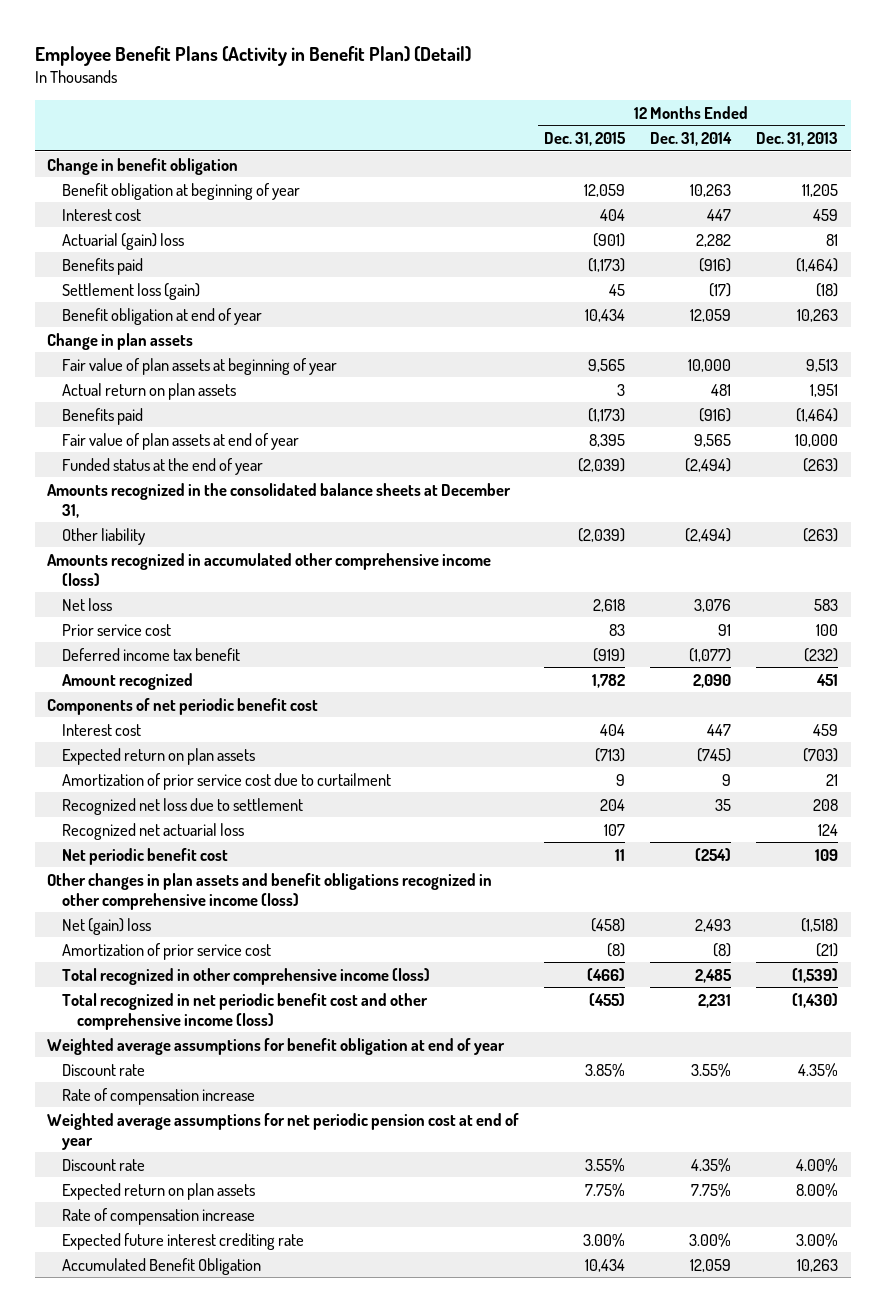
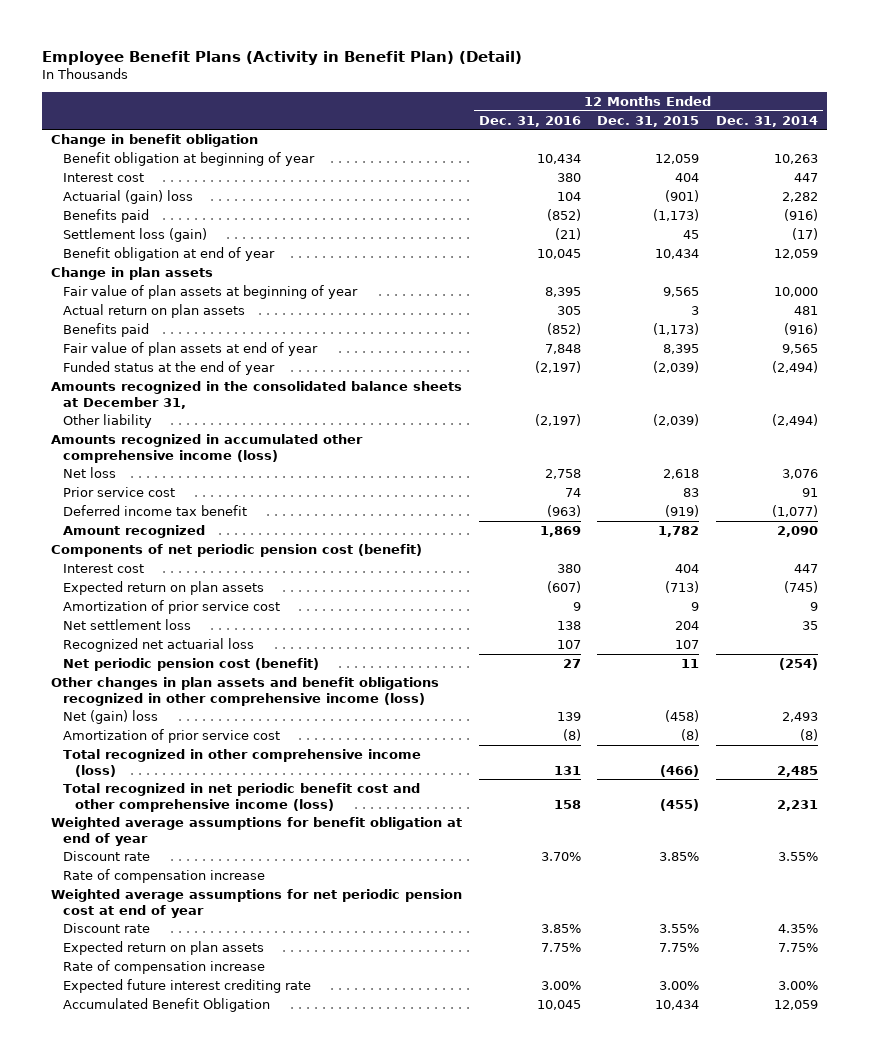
- | 12 Months Ended Dec. 31, 2015 | 12 Months Ended Dec. 31, 2014 | 12 Months Ended Dec. 31, 2013
+ | 12 Months Ended Dec. 31, 2016 | 12 Months Ended Dec. 31, 2015 | 12 Months Ended Dec. 31, 2014
- Components of net periodic benefit cost
+ Components of net periodic pension cost (benefit)
- Amortization of prior service cost due to curtailment | 9 | 9 | 21
- Recognized net loss due to settlement | 204 | 35 | 208
+ Amortization of prior service cost | 9 | 9 | 9
+ Net settlement loss | 138 | 204 | 35
- Net periodic benefit cost | 11 | (254) | 109
+ Net periodic pension cost (benefit) | 27 | 11 | (254)

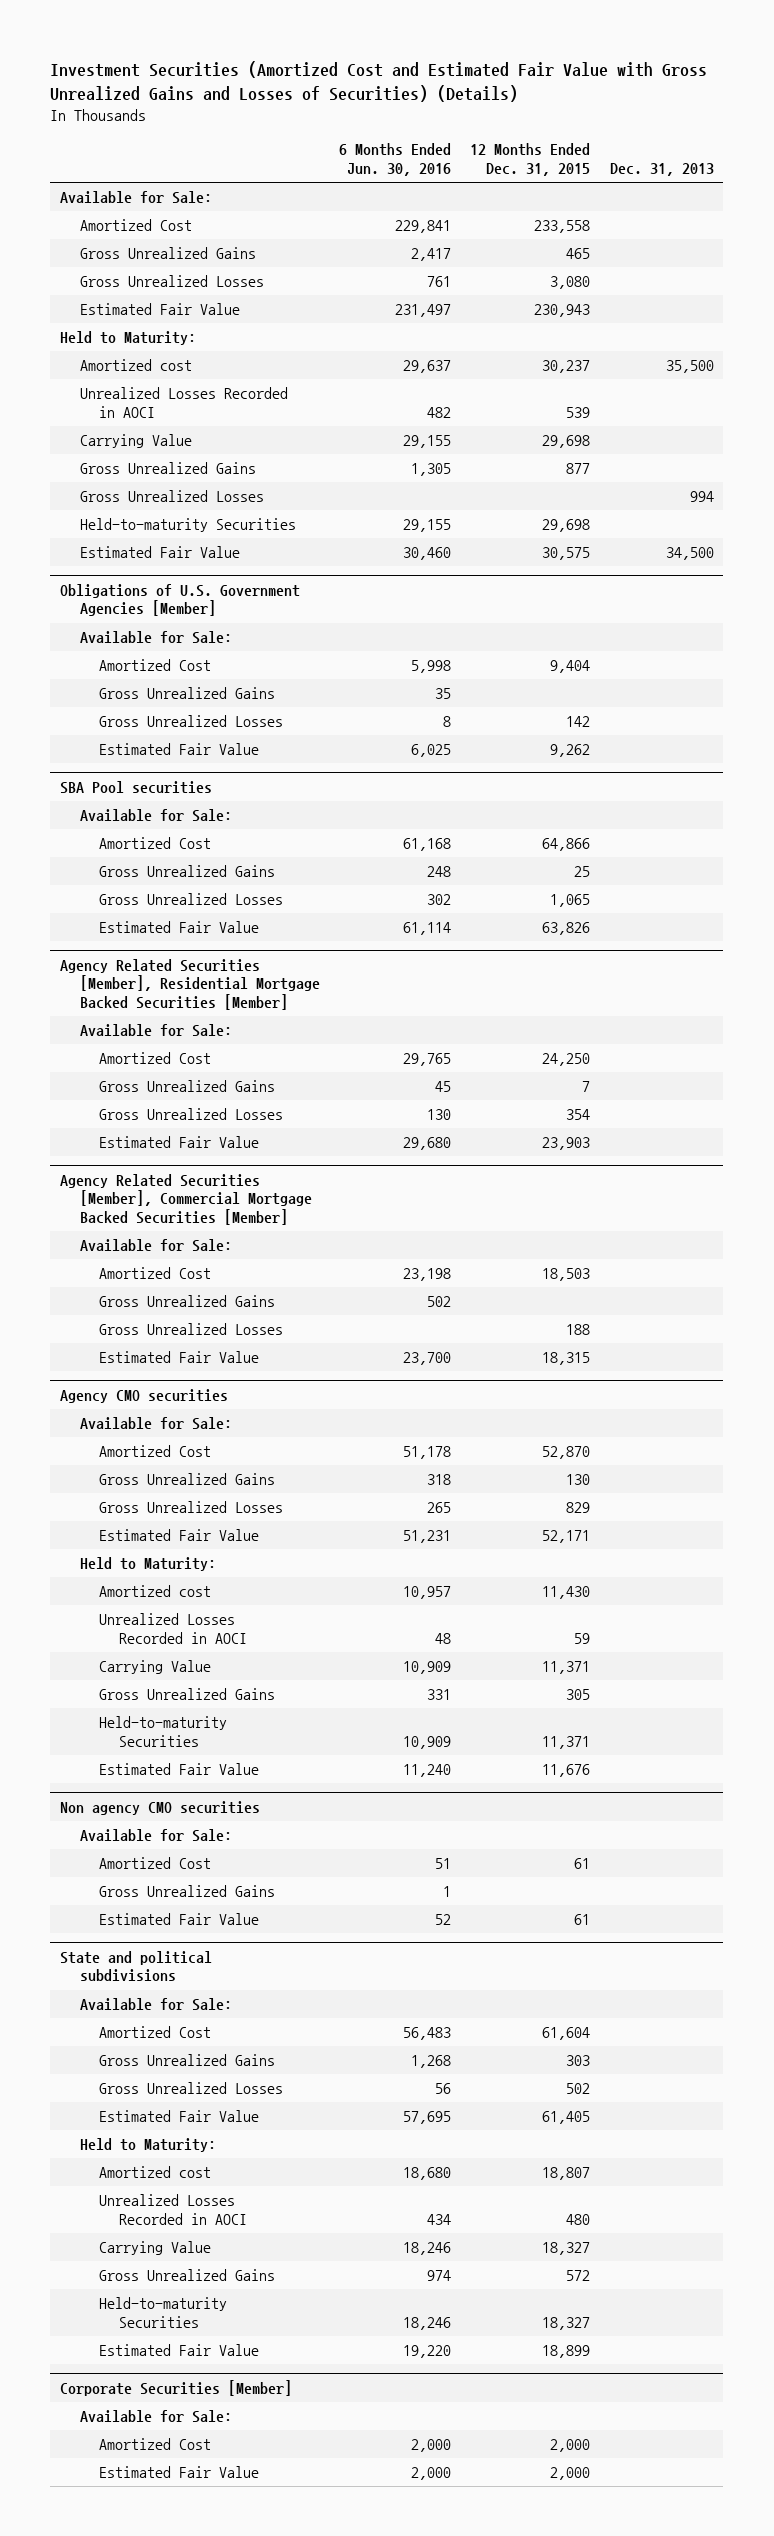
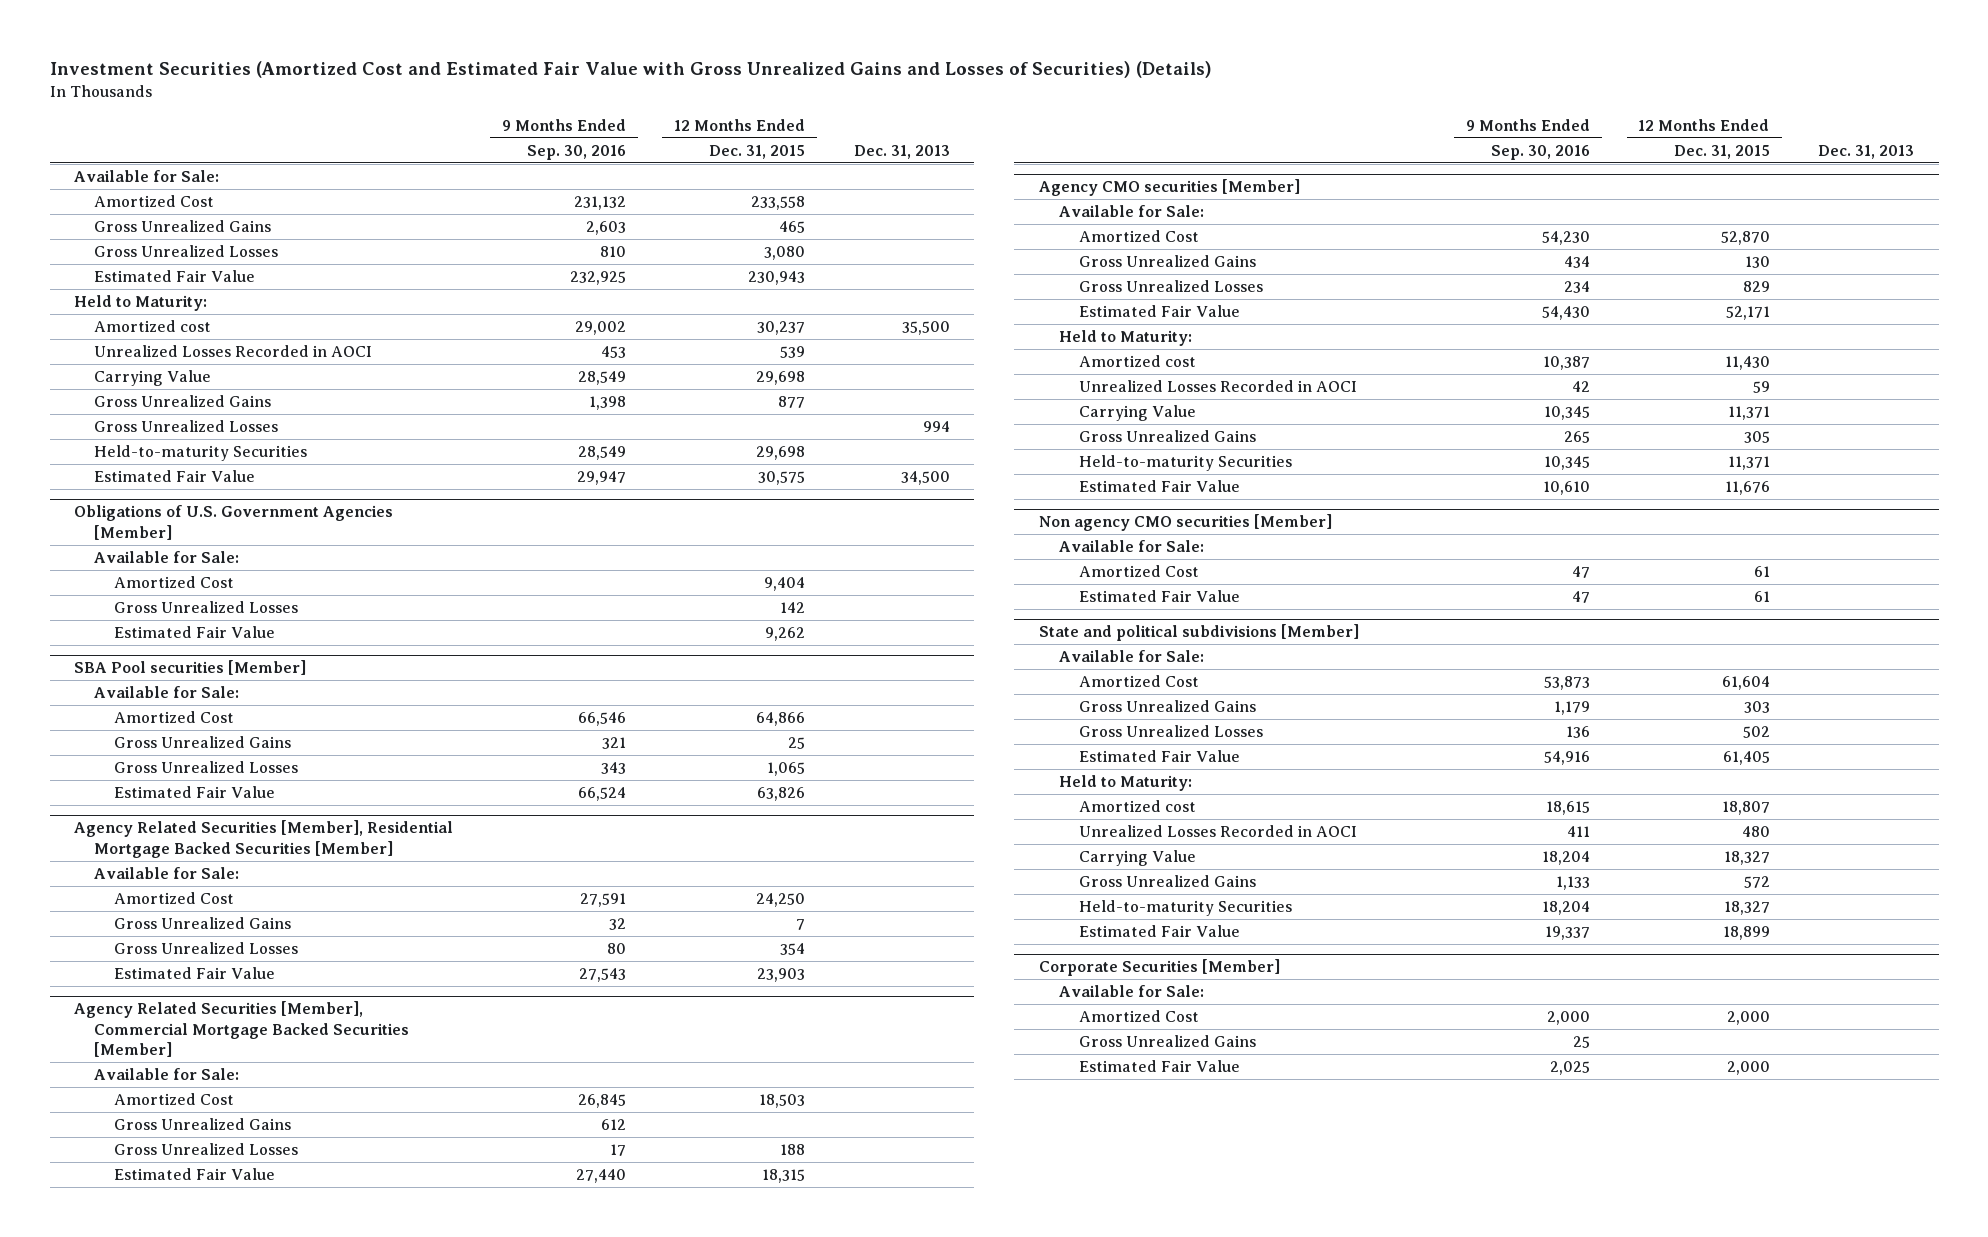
- | 6 Months Ended Jun. 30, 2016 | 12 Months Ended Dec. 31, 2015 | Dec. 31, 2013
+ | 9 Months Ended Sep. 30, 2016 | 12 Months Ended Dec. 31, 2015 | Dec. 31, 2013
@ Obligations of U.S. Government Agencies [Member]
- Gross Unrealized Gains | 35 | |
- SBA Pool securities
+ SBA Pool securities [Member]
- Agency CMO securities
+ Agency CMO securities [Member]
- Non agency CMO securities
+ Non agency CMO securities [Member]
- Gross Unrealized Gains | 1 | |
- State and political subdivisions
+ State and political subdivisions [Member]
@ Corporate Securities [Member]
+ Gross Unrealized Gains | 25 | |

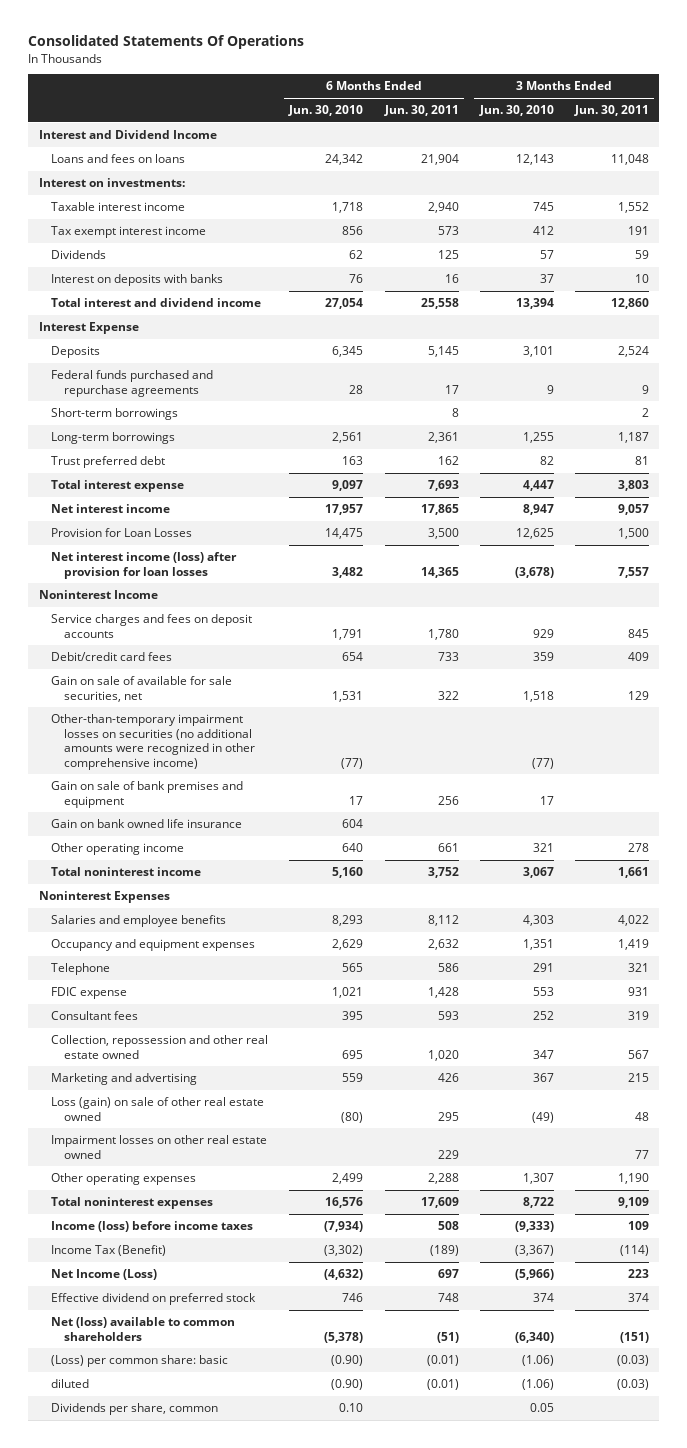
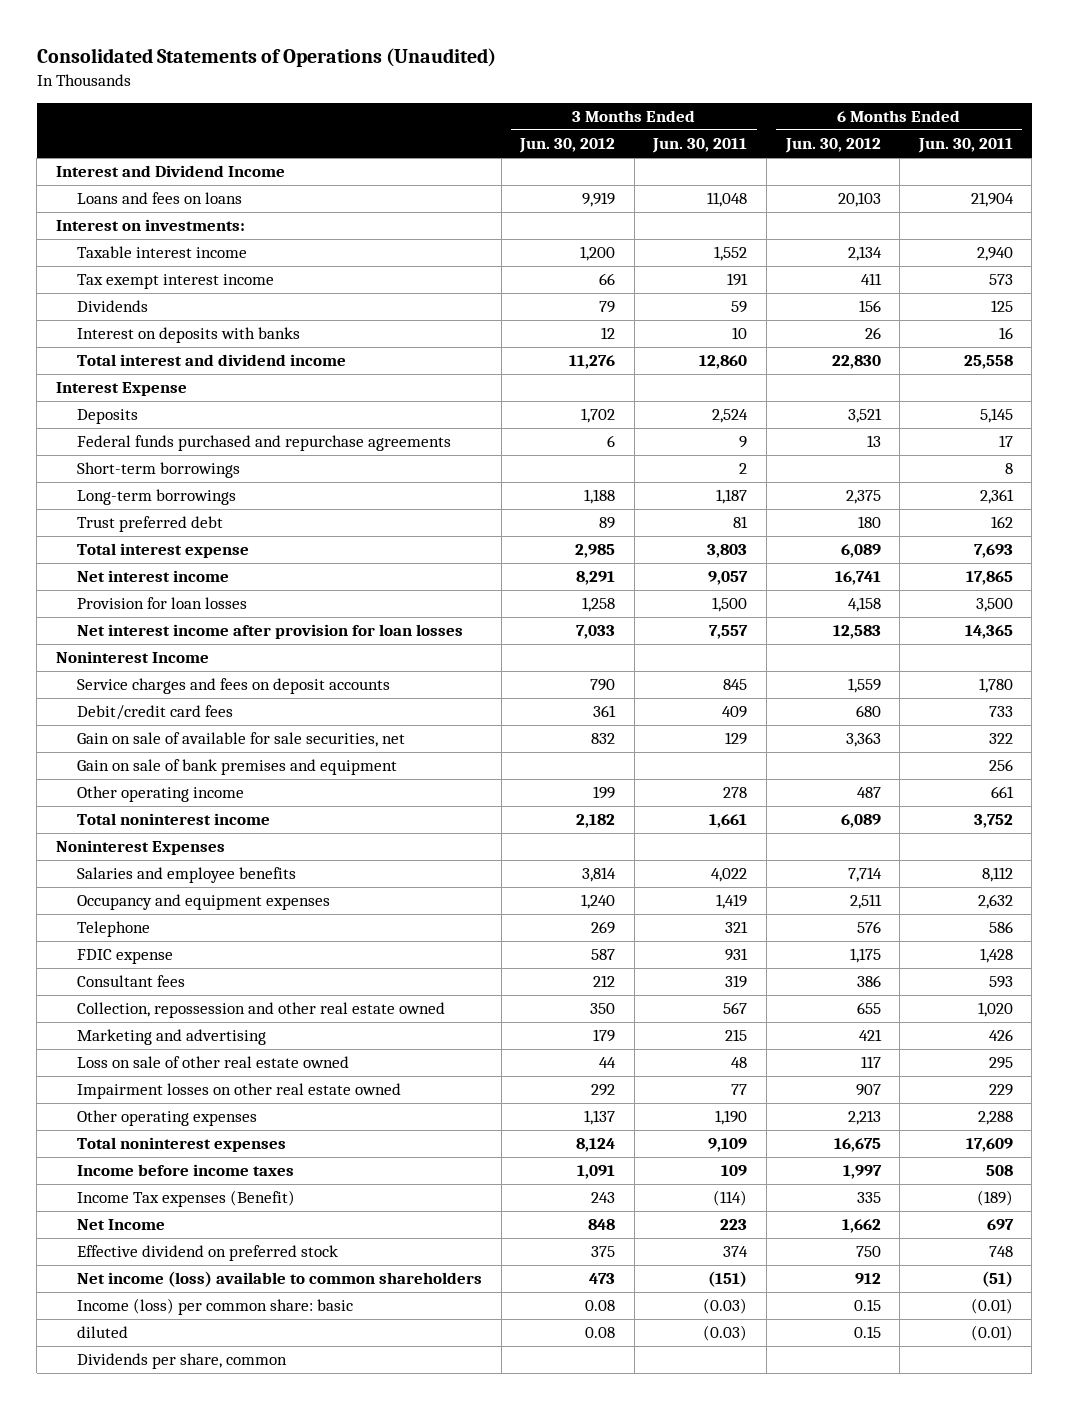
- Consolidated Statements Of Operations
+ Consolidated Statements of Operations (Unaudited)
- | 6 Months Ended Jun. 30, 2010 | 6 Months Ended Jun. 30, 2011 | 3 Months Ended Jun. 30, 2010 | 3 Months Ended Jun. 30, 2011
+ | 3 Months Ended Jun. 30, 2012 | 3 Months Ended Jun. 30, 2011 | 6 Months Ended Jun. 30, 2012 | 6 Months Ended Jun. 30, 2011
- Provision for Loan Losses | 14,475 | 3,500 | 12,625 | 1,500
- Net interest income (loss) after provision for loan losses | 3,482 | 14,365 | (3,678) | 7,557
+ Provision for loan losses | 1,258 | 1,500 | 4,158 | 3,500
+ Net interest income after provision for loan losses | 7,033 | 7,557 | 12,583 | 14,365
- Other-than-temporary impairment losses on securities (no additional amounts were recognized in other comprehensive income) | (77) | | (77) |
- Gain on bank owned life insurance | 604 | | |
- Loss (gain) on sale of other real estate owned | (80) | 295 | (49) | 48
+ Loss on sale of other real estate owned | 44 | 48 | 117 | 295
- Income (loss) before income taxes | (7,934) | 508 | (9,333) | 109
- Income Tax (Benefit) | (3,302) | (189) | (3,367) | (114)
- Net Income (Loss) | (4,632) | 697 | (5,966) | 223
+ Income before income taxes | 1,091 | 109 | 1,997 | 508
+ Income Tax expenses (Benefit) | 243 | (114) | 335 | (189)
+ Net Income | 848 | 223 | 1,662 | 697
- Net (loss) available to common shareholders | (5,378) | (51) | (6,340) | (151)
- (Loss) per common share: basic | (0.90) | (0.01) | (1.06) | (0.03)
+ Net income (loss) available to common shareholders | 473 | (151) | 912 | (51)
+ Income (loss) per common share: basic | 0.08 | (0.03) | 0.15 | (0.01)

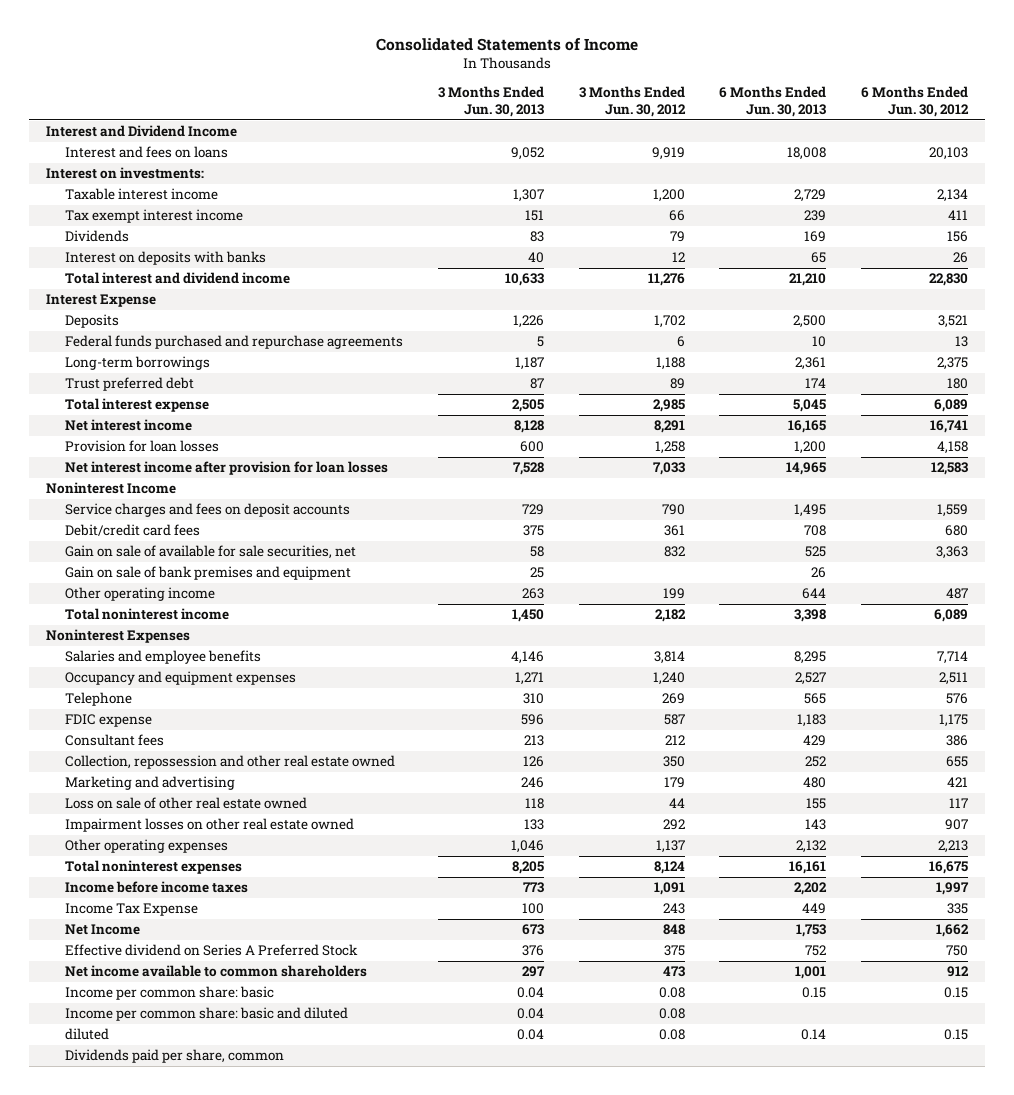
- Consolidated Statements of Operations (Unaudited)
+ Consolidated Statements of Income
- | 3 Months Ended Jun. 30, 2012 | 3 Months Ended Jun. 30, 2011 | 6 Months Ended Jun. 30, 2012 | 6 Months Ended Jun. 30, 2011
+ | 3 Months Ended Jun. 30, 2013 | 3 Months Ended Jun. 30, 2012 | 6 Months Ended Jun. 30, 2013 | 6 Months Ended Jun. 30, 2012
- Loans and fees on loans | 9,919 | 11,048 | 20,103 | 21,904
+ Interest and fees on loans | 9,052 | 9,919 | 18,008 | 20,103
- Short-term borrowings | | 2 | | 8
- Income Tax expenses (Benefit) | 243 | (114) | 335 | (189)
+ Income Tax Expense | 100 | 243 | 449 | 335
- Effective dividend on preferred stock | 375 | 374 | 750 | 748
- Net income (loss) available to common shareholders | 473 | (151) | 912 | (51)
- Income (loss) per common share: basic | 0.08 | (0.03) | 0.15 | (0.01)
+ Effective dividend on Series A Preferred Stock | 376 | 375 | 752 | 750
+ Net income available to common shareholders | 297 | 473 | 1,001 | 912
+ Income per common share: basic | 0.04 | 0.08 | 0.15 | 0.15
+ Income per common share: basic and diluted | 0.04 | 0.08 | |
- Dividends per share, common
+ Dividends paid per share, common

